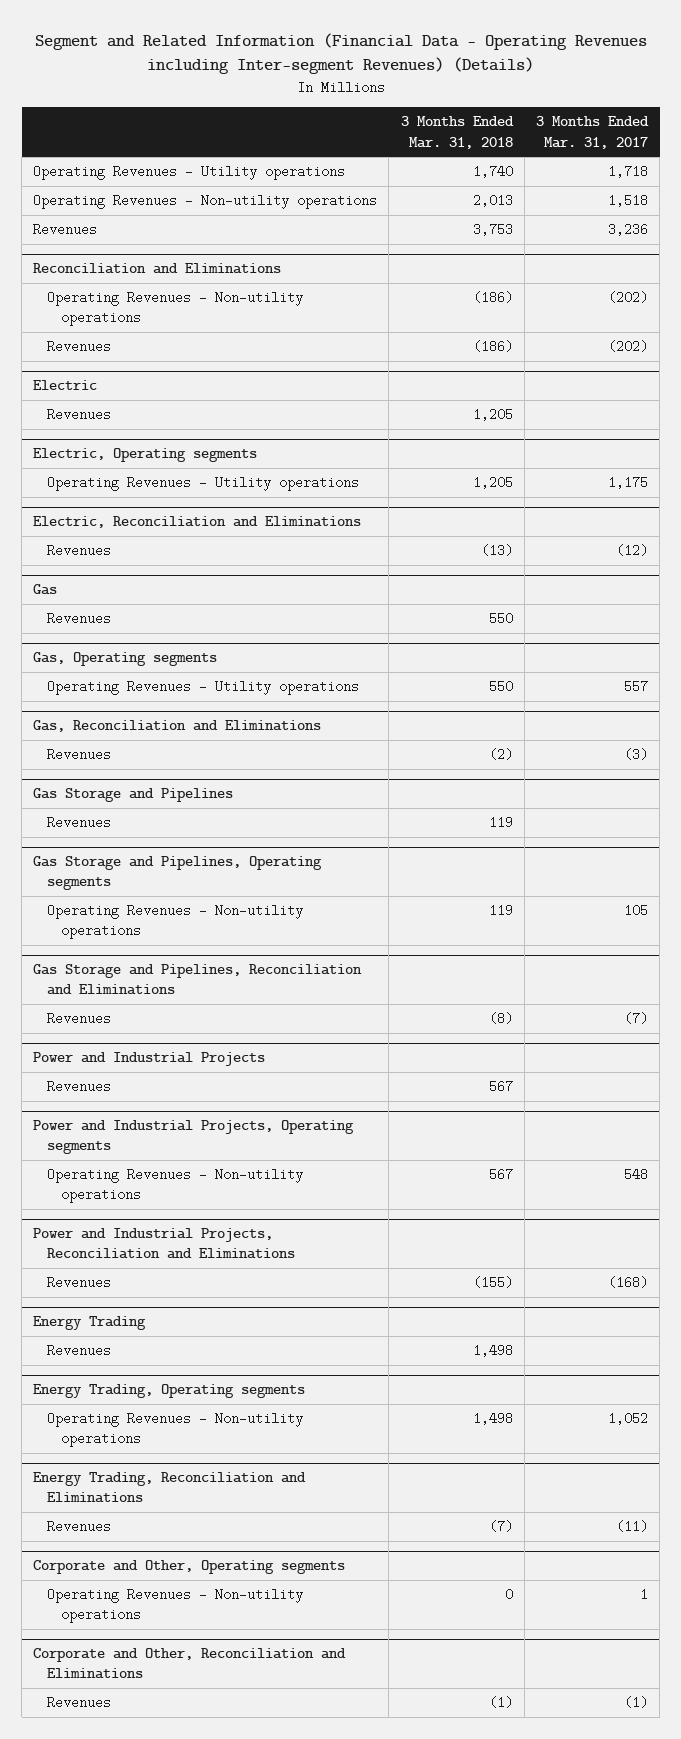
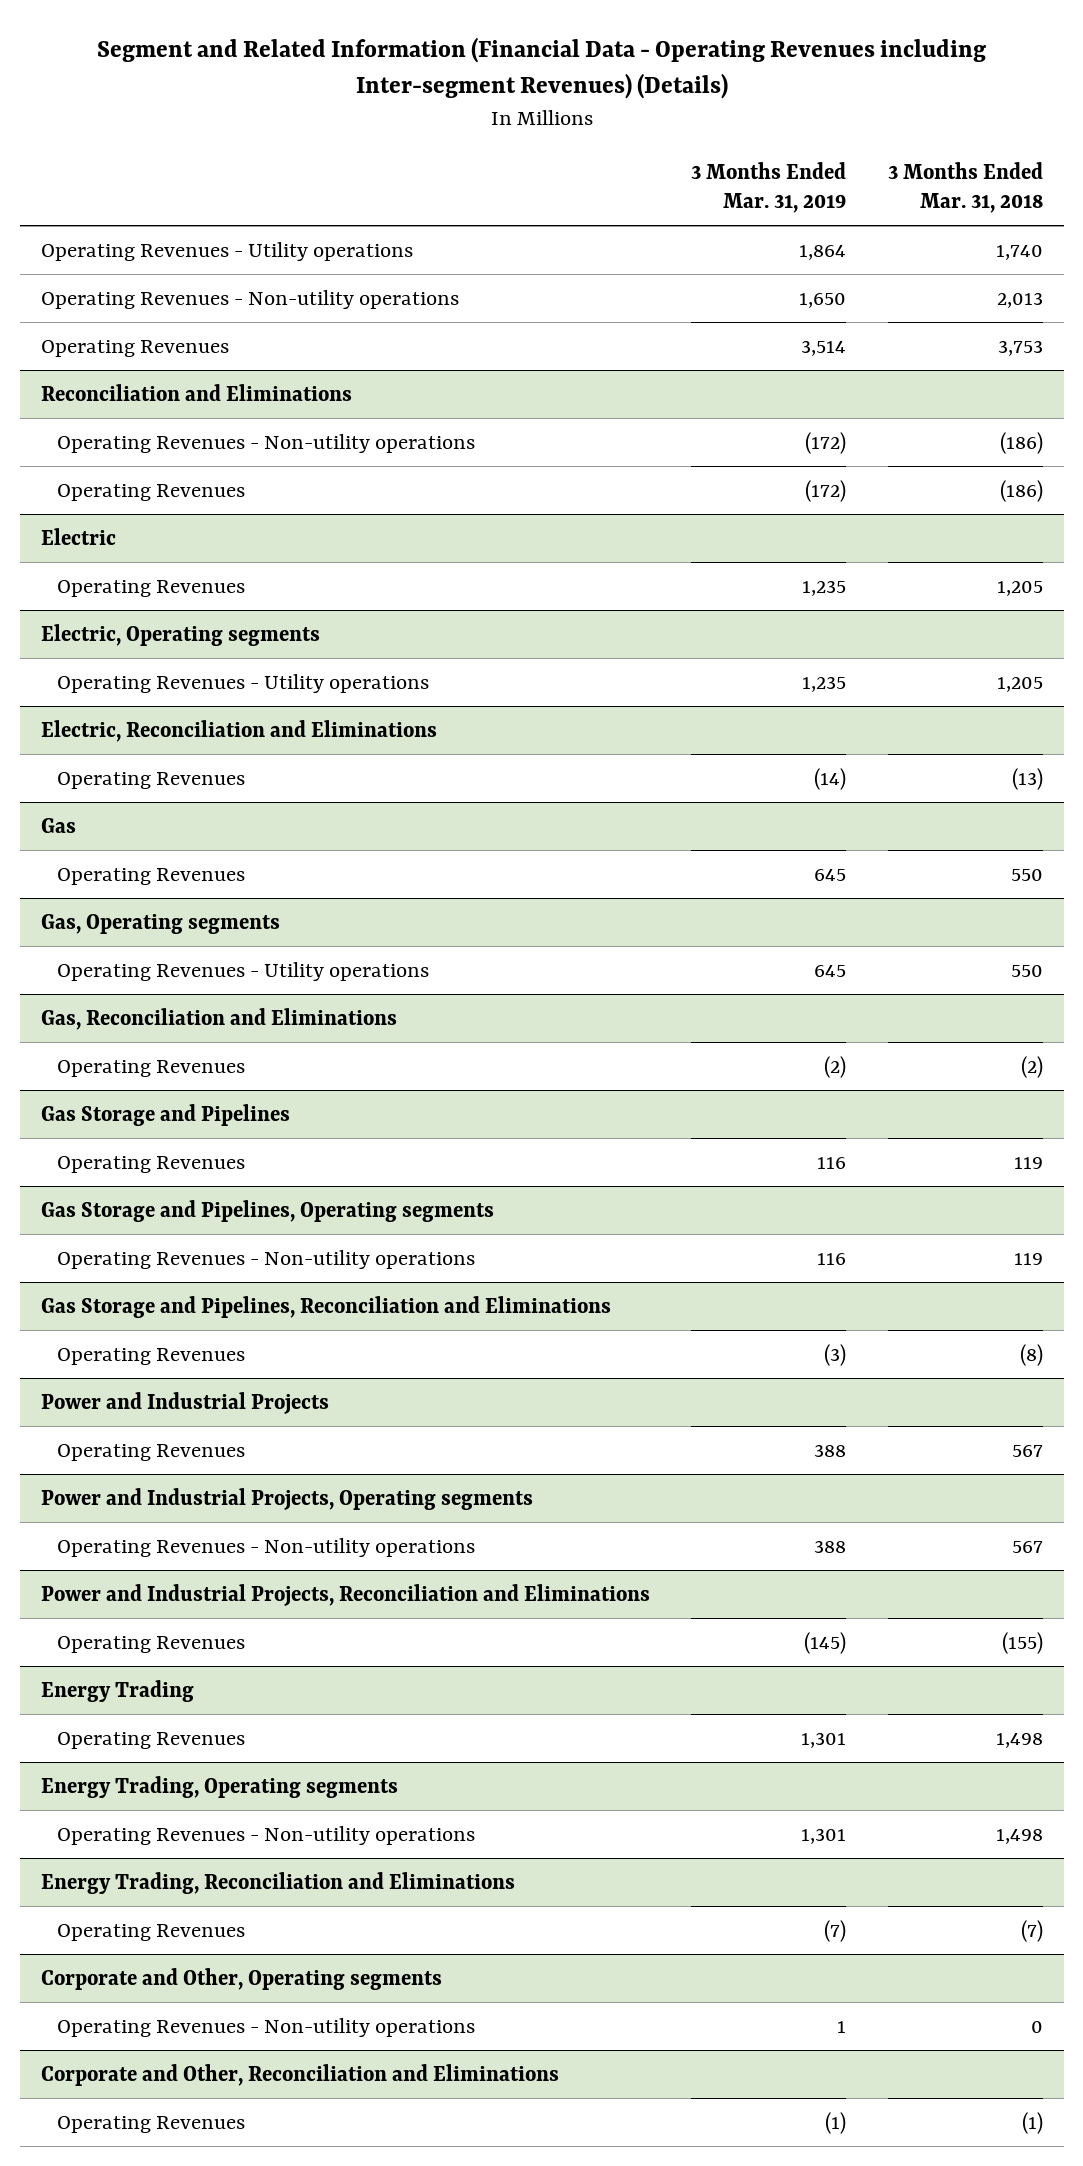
- | 3 Months Ended Mar. 31, 2018 | 3 Months Ended Mar. 31, 2017
+ | 3 Months Ended Mar. 31, 2019 | 3 Months Ended Mar. 31, 2018
- Revenues | 3,753 | 3,236
+ Operating Revenues | 3,514 | 3,753
@ Reconciliation and Eliminations
- Revenues | (186) | (202)
+ Operating Revenues | (172) | (186)
@ Electric
- Revenues | 1,205 |
+ Operating Revenues | 1,235 | 1,205
@ Electric, Reconciliation and Eliminations
- Revenues | (13) | (12)
+ Operating Revenues | (14) | (13)
@ Gas
- Revenues | 550 |
+ Operating Revenues | 645 | 550
@ Gas, Reconciliation and Eliminations
- Revenues | (2) | (3)
+ Operating Revenues | (2) | (2)
@ Gas Storage and Pipelines
- Revenues | 119 |
+ Operating Revenues | 116 | 119
@ Gas Storage and Pipelines, Reconciliation and Eliminations
- Revenues | (8) | (7)
+ Operating Revenues | (3) | (8)
@ Power and Industrial Projects
- Revenues | 567 |
+ Operating Revenues | 388 | 567
@ Power and Industrial Projects, Reconciliation and Eliminations
- Revenues | (155) | (168)
+ Operating Revenues | (145) | (155)
@ Energy Trading
- Revenues | 1,498 |
+ Operating Revenues | 1,301 | 1,498
@ Energy Trading, Reconciliation and Eliminations
- Revenues | (7) | (11)
+ Operating Revenues | (7) | (7)
@ Corporate and Other, Reconciliation and Eliminations
- Revenues | (1) | (1)
+ Operating Revenues | (1) | (1)

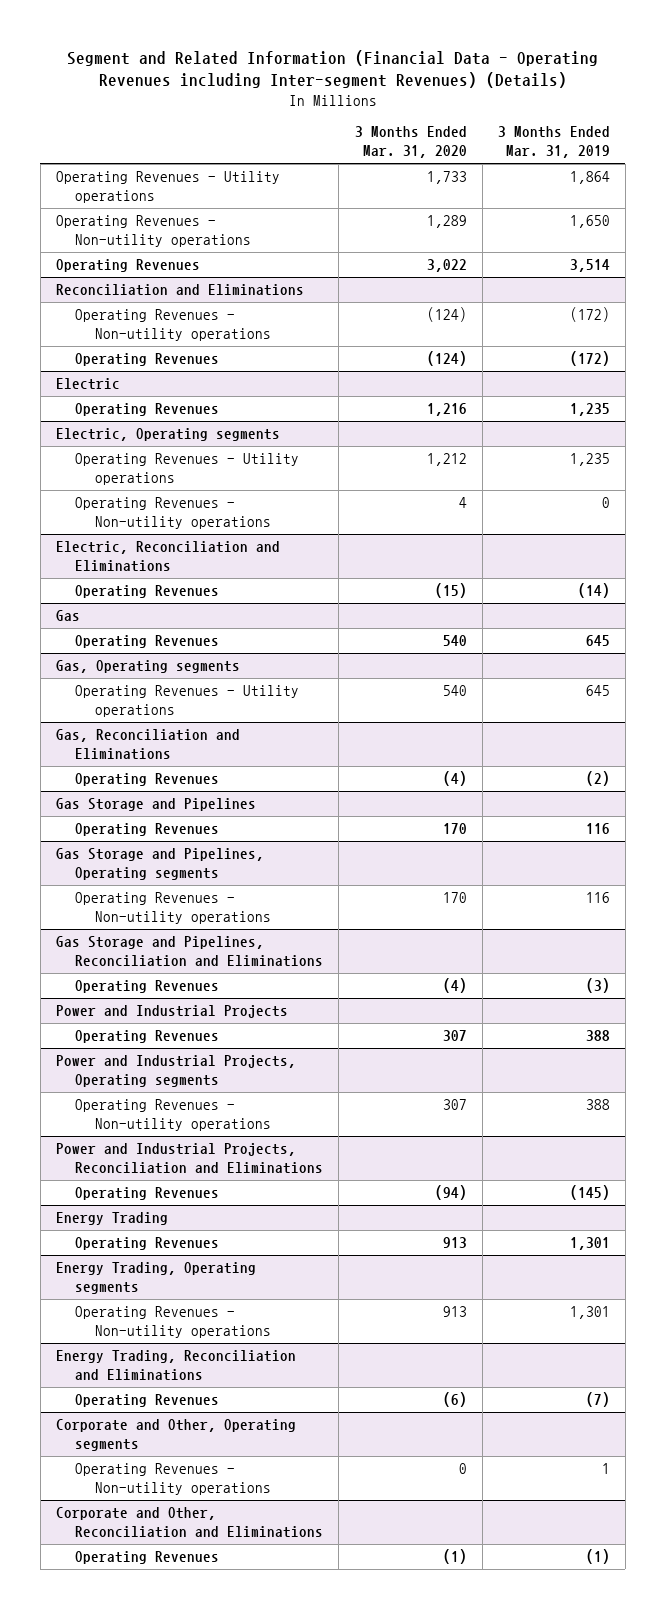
- | 3 Months Ended Mar. 31, 2019 | 3 Months Ended Mar. 31, 2018
+ | 3 Months Ended Mar. 31, 2020 | 3 Months Ended Mar. 31, 2019
@ Electric, Operating segments
+ Operating Revenues - Non-utility operations | 4 | 0

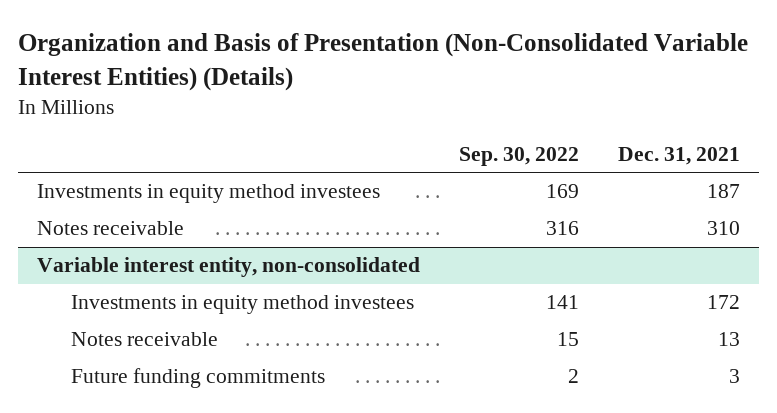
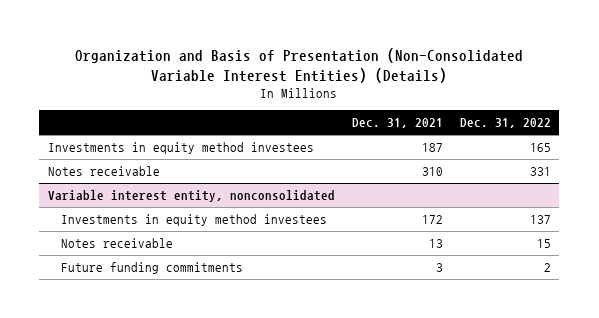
- | Sep. 30, 2022 | Dec. 31, 2021
+ | Dec. 31, 2021 | Dec. 31, 2022
- Variable interest entity, non-consolidated
+ Variable interest entity, nonconsolidated

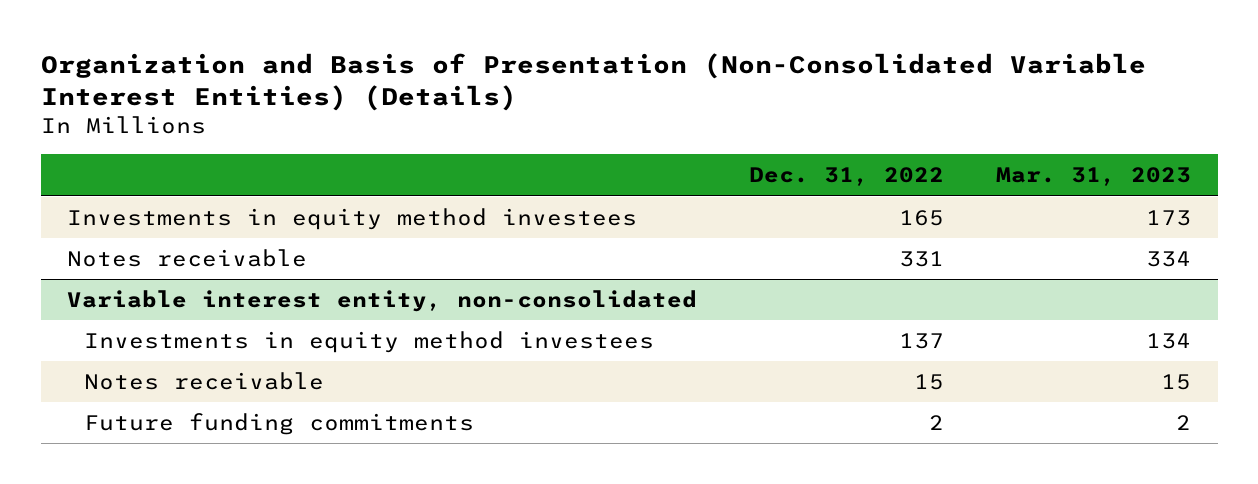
- | Dec. 31, 2021 | Dec. 31, 2022
+ | Dec. 31, 2022 | Mar. 31, 2023
- Variable interest entity, nonconsolidated
+ Variable interest entity, non-consolidated

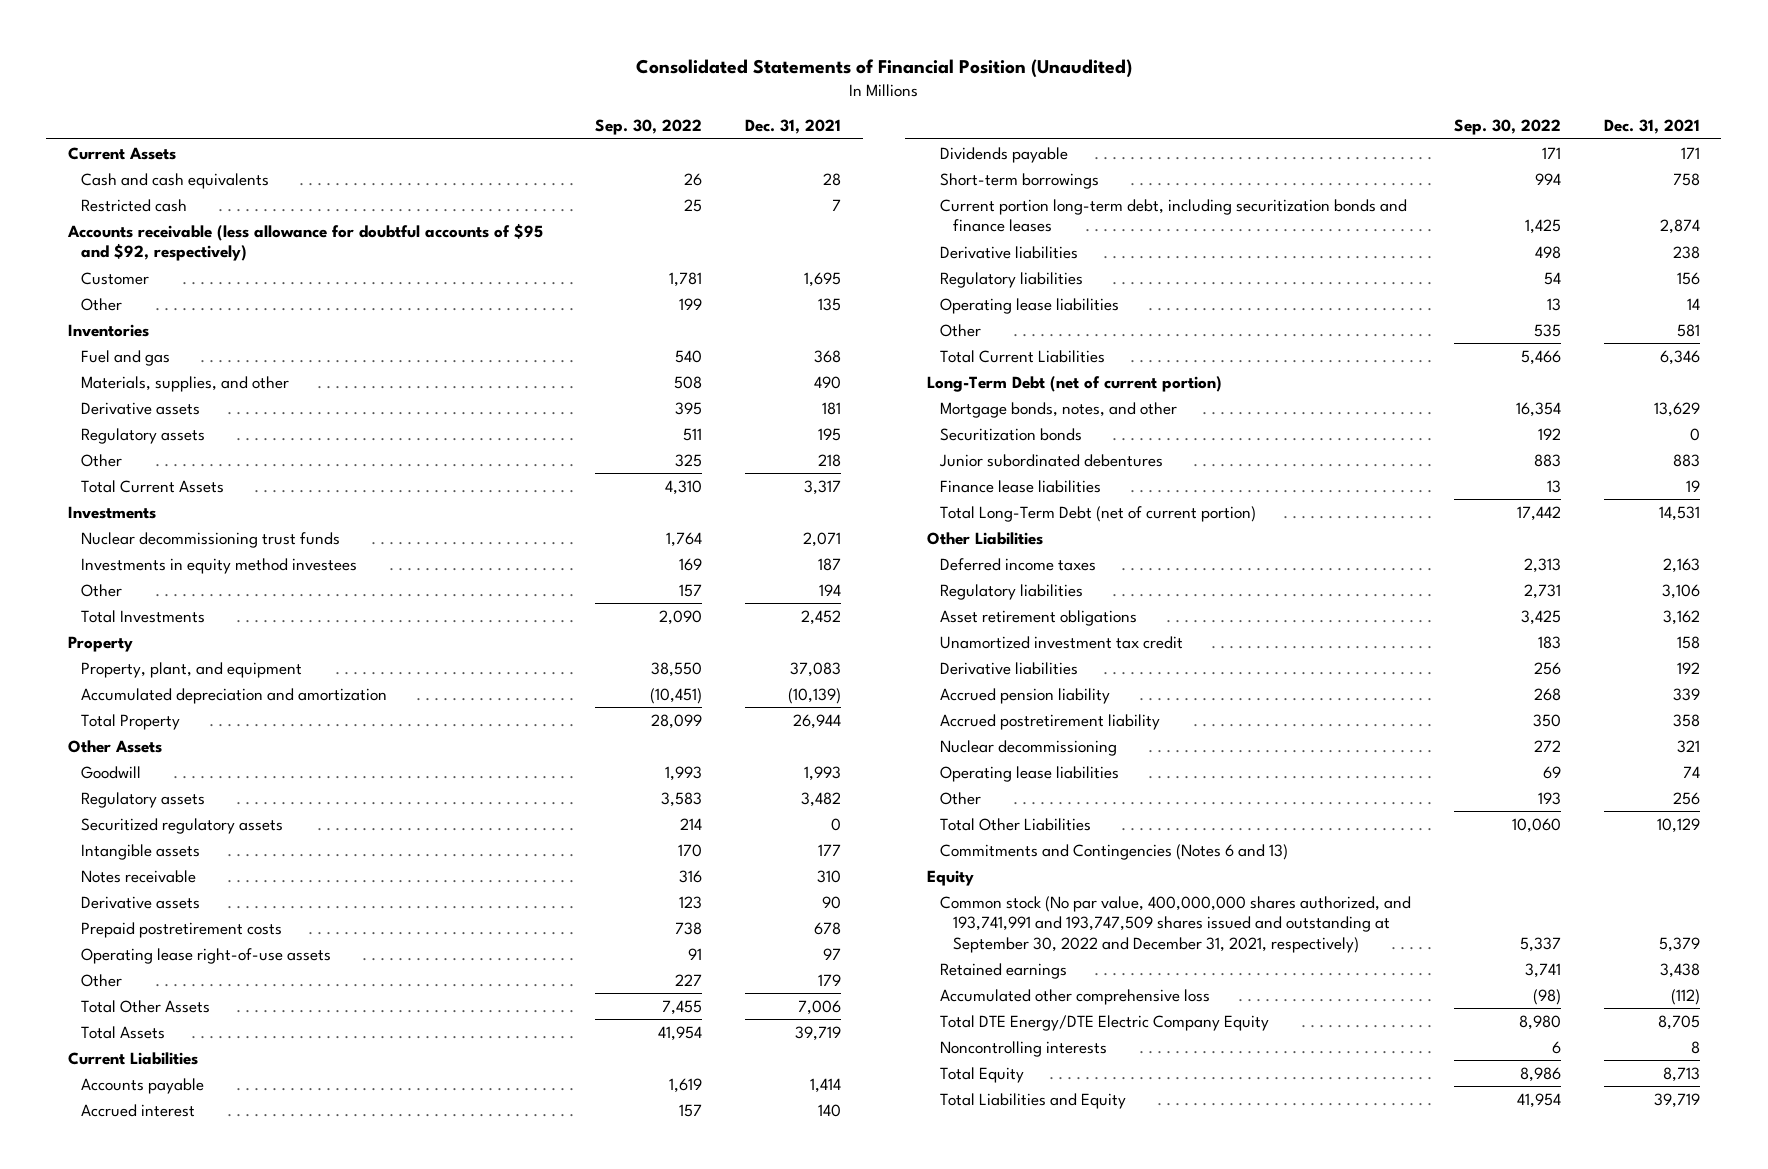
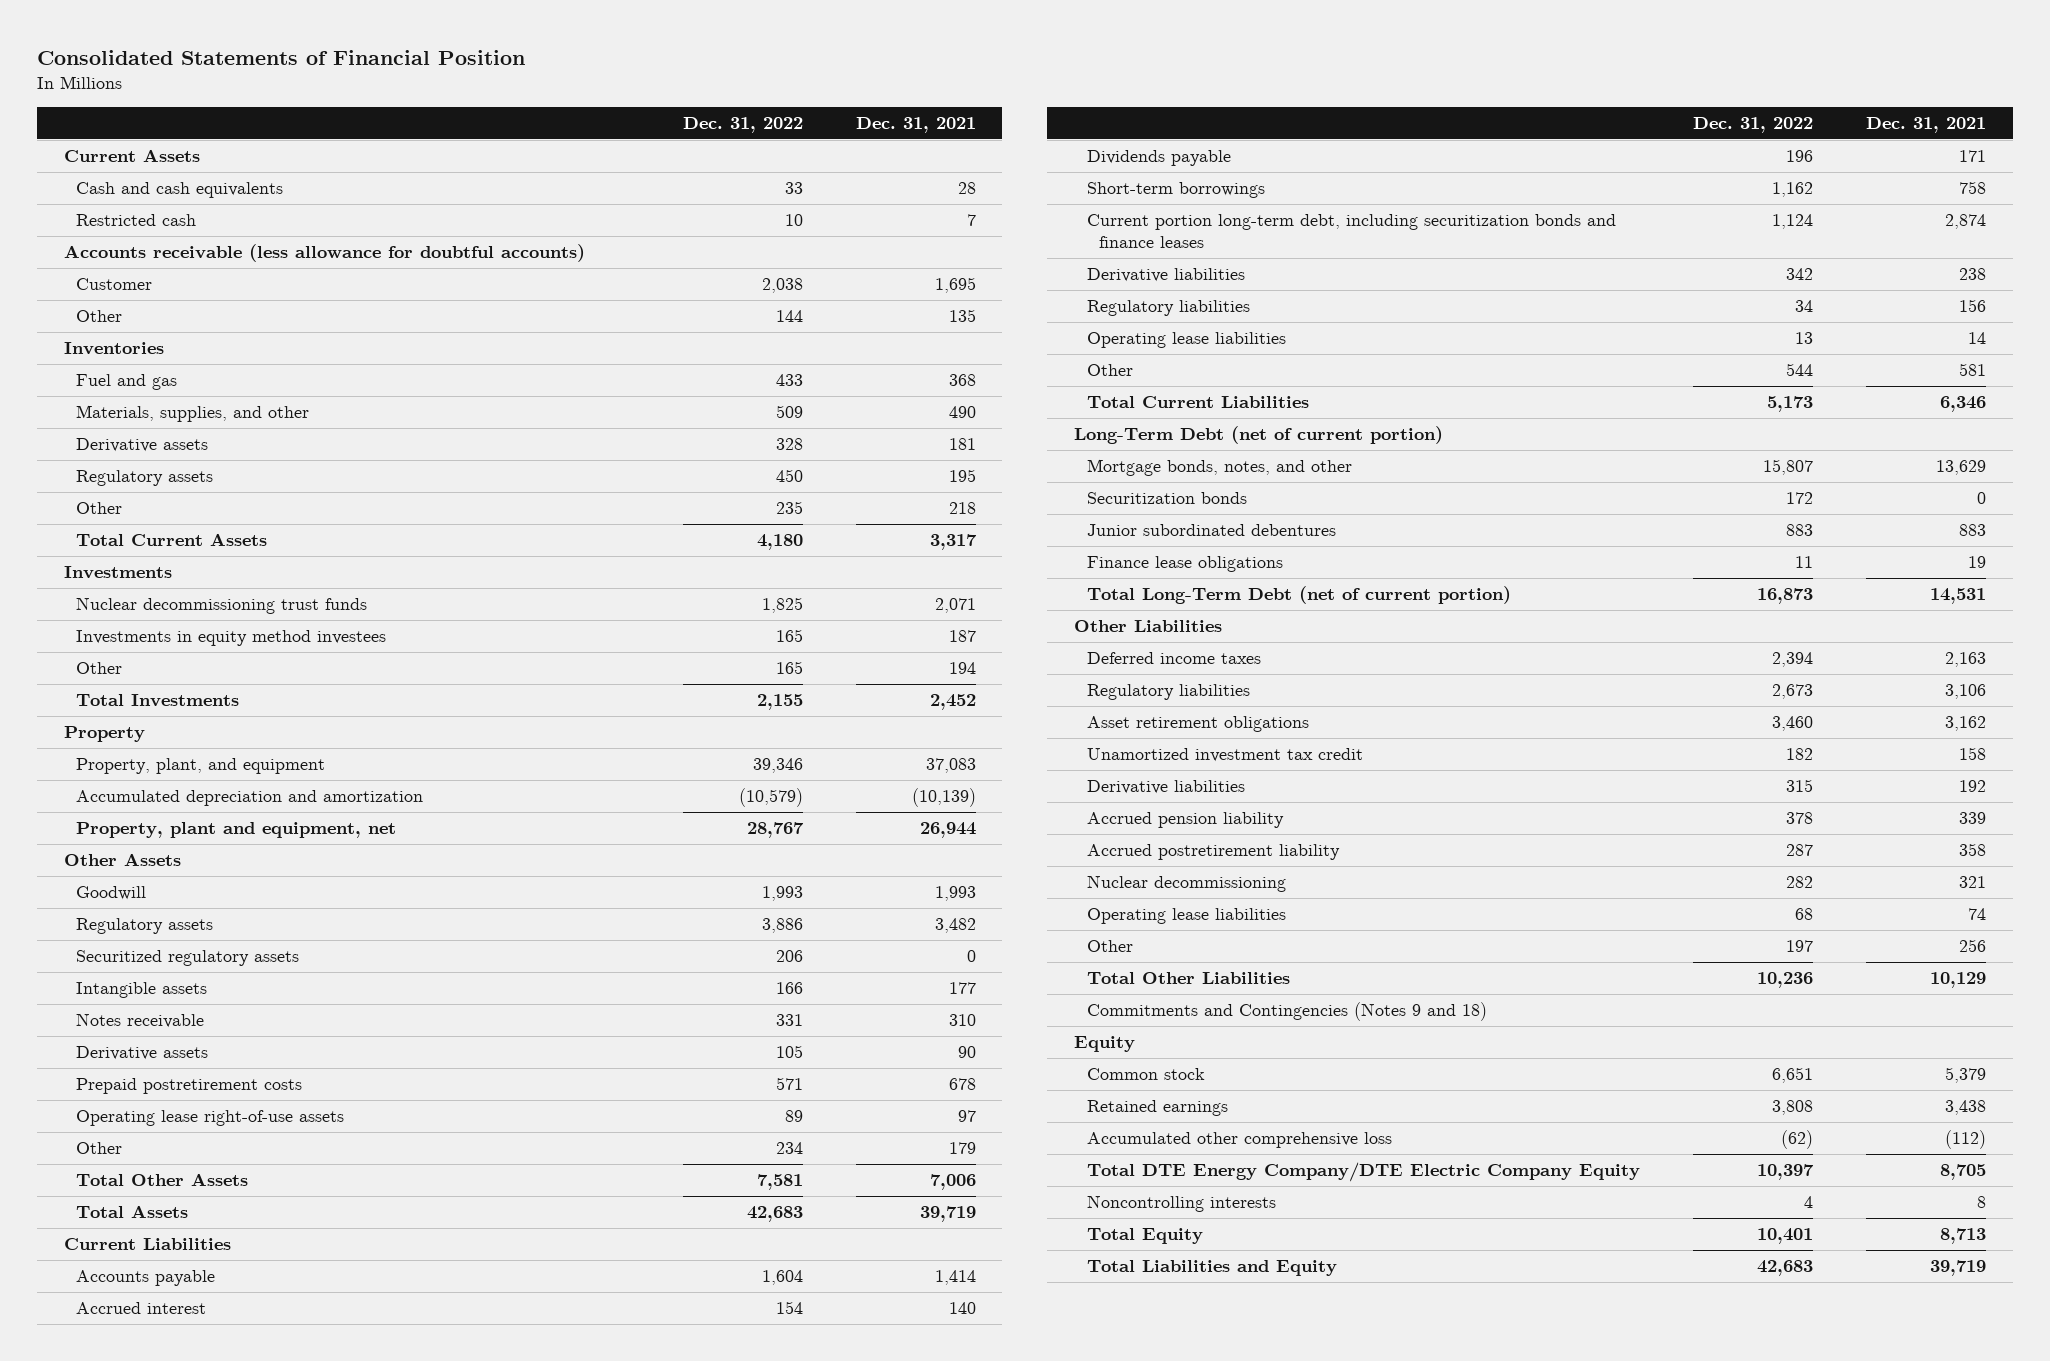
- Consolidated Statements of Financial Position (Unaudited)
+ Consolidated Statements of Financial Position
- | Sep. 30, 2022 | Dec. 31, 2021
+ | Dec. 31, 2022 | Dec. 31, 2021
- Accounts receivable (less allowance for doubtful accounts of $95 and $92, respectively)
+ Accounts receivable (less allowance for doubtful accounts)
- Total Property | 28,099 | 26,944
+ Property, plant and equipment, net | 28,767 | 26,944
- Finance lease liabilities | 13 | 19
+ Finance lease obligations | 11 | 19
- Commitments and Contingencies (Notes 6 and 13)
+ Commitments and Contingencies (Notes 9 and 18)
- Common stock (No par value, 400,000,000 shares authorized, and 193,741,991 and 193,747,509 shares issued and outstanding at September 30, 2022 and December 31, 2021, respectively) | 5,337 | 5,379
+ Common stock | 6,651 | 5,379
- Total DTE Energy/DTE Electric Company Equity | 8,980 | 8,705
+ Total DTE Energy Company/DTE Electric Company Equity | 10,397 | 8,705

